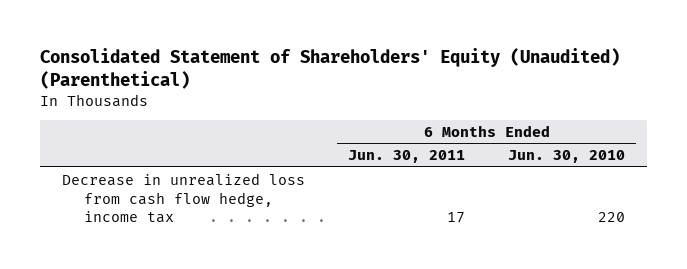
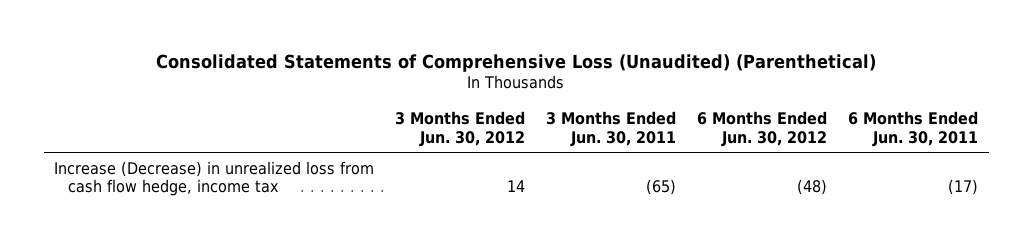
- Consolidated Statement of Shareholders' Equity (Unaudited) (Parenthetical)
+ Consolidated Statements of Comprehensive Loss (Unaudited) (Parenthetical)
- | 6 Months Ended Jun. 30, 2011 | 6 Months Ended Jun. 30, 2010
+ | 3 Months Ended Jun. 30, 2012 | 3 Months Ended Jun. 30, 2011 | 6 Months Ended Jun. 30, 2012 | 6 Months Ended Jun. 30, 2011
- Decrease in unrealized loss from cash flow hedge, income tax | 17 | 220
+ Increase (Decrease) in unrealized loss from cash flow hedge, income tax | 14 | (65) | (48) | (17)

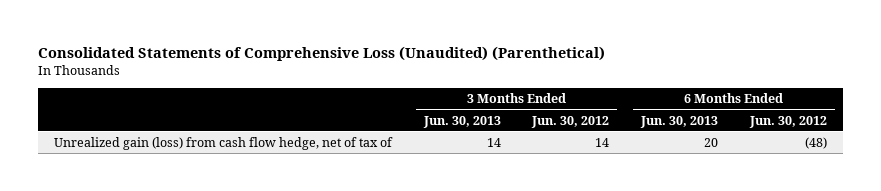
- | 3 Months Ended Jun. 30, 2012 | 3 Months Ended Jun. 30, 2011 | 6 Months Ended Jun. 30, 2012 | 6 Months Ended Jun. 30, 2011
+ | 3 Months Ended Jun. 30, 2013 | 3 Months Ended Jun. 30, 2012 | 6 Months Ended Jun. 30, 2013 | 6 Months Ended Jun. 30, 2012
- Increase (Decrease) in unrealized loss from cash flow hedge, income tax | 14 | (65) | (48) | (17)
+ Unrealized gain (loss) from cash flow hedge, net of tax of | 14 | 14 | 20 | (48)

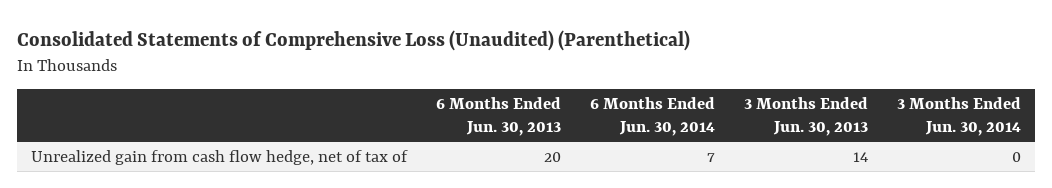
- | 3 Months Ended Jun. 30, 2013 | 3 Months Ended Jun. 30, 2012 | 6 Months Ended Jun. 30, 2013 | 6 Months Ended Jun. 30, 2012
+ | 6 Months Ended Jun. 30, 2013 | 6 Months Ended Jun. 30, 2014 | 3 Months Ended Jun. 30, 2013 | 3 Months Ended Jun. 30, 2014
- Unrealized gain (loss) from cash flow hedge, net of tax of | 14 | 14 | 20 | (48)
+ Unrealized gain from cash flow hedge, net of tax of | 20 | 7 | 14 | 0

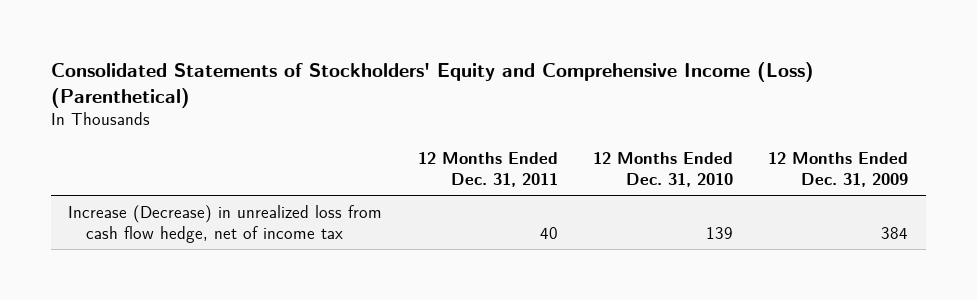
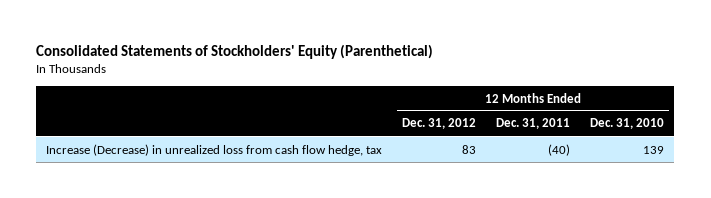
- Consolidated Statements of Stockholders' Equity and Comprehensive Income (Loss) (Parenthetical)
+ Consolidated Statements of Stockholders' Equity (Parenthetical)
- | 12 Months Ended Dec. 31, 2011 | 12 Months Ended Dec. 31, 2010 | 12 Months Ended Dec. 31, 2009
+ | 12 Months Ended Dec. 31, 2012 | 12 Months Ended Dec. 31, 2011 | 12 Months Ended Dec. 31, 2010
- Increase (Decrease) in unrealized loss from cash flow hedge, net of income tax | 40 | 139 | 384
+ Increase (Decrease) in unrealized loss from cash flow hedge, tax | 83 | (40) | 139

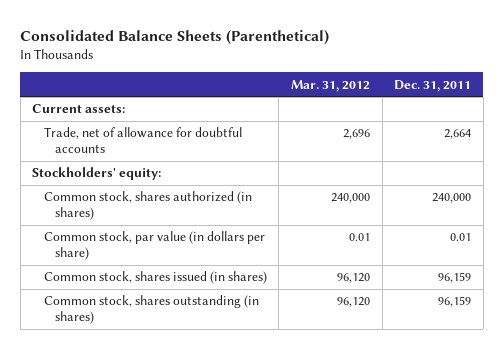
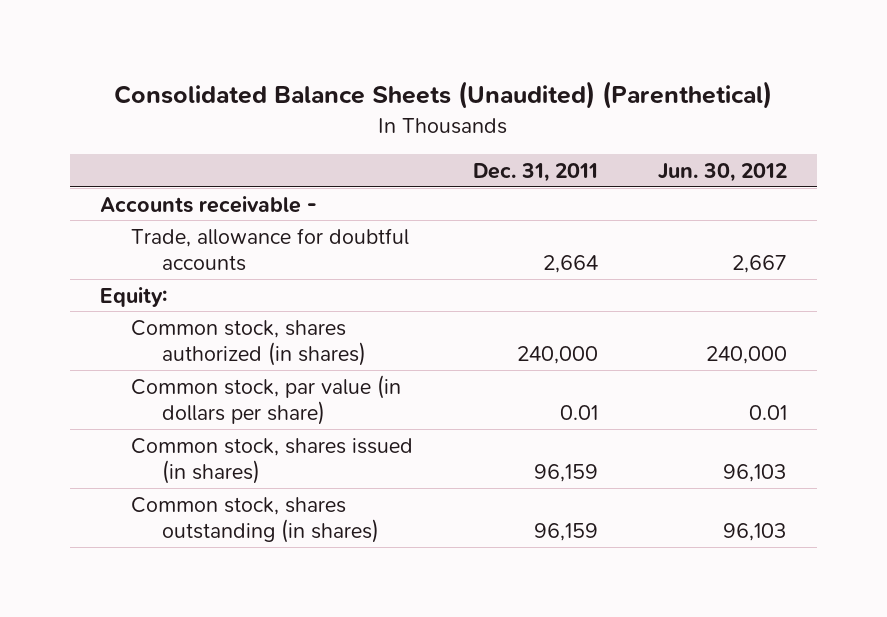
- Consolidated Balance Sheets (Parenthetical)
+ Consolidated Balance Sheets (Unaudited) (Parenthetical)
- | Mar. 31, 2012 | Dec. 31, 2011
+ | Dec. 31, 2011 | Jun. 30, 2012
- Current assets:
- Trade, net of allowance for doubtful accounts | 2,696 | 2,664
- Stockholders' equity:
+ Accounts receivable -
+ Trade, allowance for doubtful accounts | 2,664 | 2,667
+ Equity:

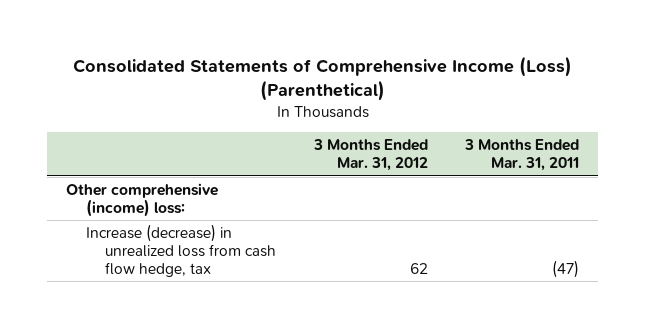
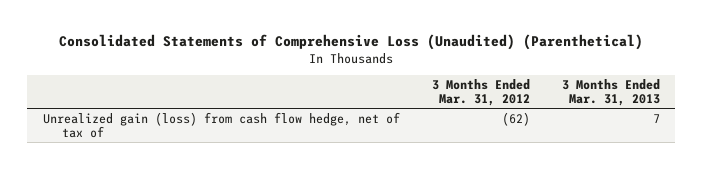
- Consolidated Statements of Comprehensive Income (Loss) (Parenthetical)
+ Consolidated Statements of Comprehensive Loss (Unaudited) (Parenthetical)
- | 3 Months Ended Mar. 31, 2012 | 3 Months Ended Mar. 31, 2011
+ | 3 Months Ended Mar. 31, 2012 | 3 Months Ended Mar. 31, 2013
- Other comprehensive (income) loss:
- Increase (decrease) in unrealized loss from cash flow hedge, tax | 62 | (47)
+ Unrealized gain (loss) from cash flow hedge, net of tax of | (62) | 7

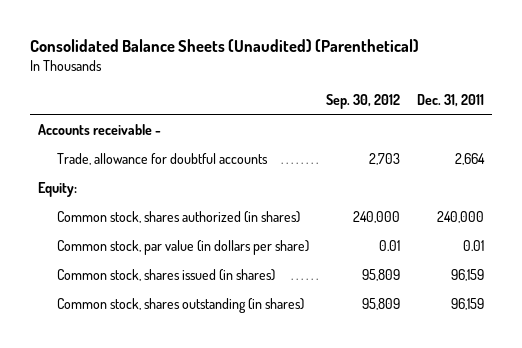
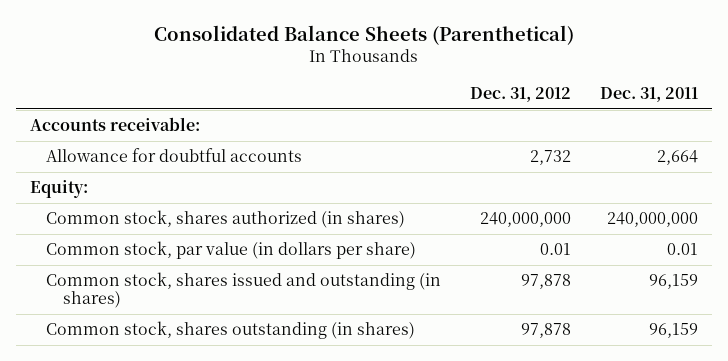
- Consolidated Balance Sheets (Unaudited) (Parenthetical)
+ Consolidated Balance Sheets (Parenthetical)
- | Sep. 30, 2012 | Dec. 31, 2011
+ | Dec. 31, 2012 | Dec. 31, 2011
- Accounts receivable -
- Trade, allowance for doubtful accounts | 2,703 | 2,664
+ Accounts receivable:
+ Allowance for doubtful accounts | 2,732 | 2,664
- Common stock, shares authorized (in shares) | 240,000 | 240,000
+ Common stock, shares authorized (in shares) | 240,000,000 | 240,000,000
- Common stock, shares issued (in shares) | 95,809 | 96,159
+ Common stock, shares issued and outstanding (in shares) | 97,878 | 96,159

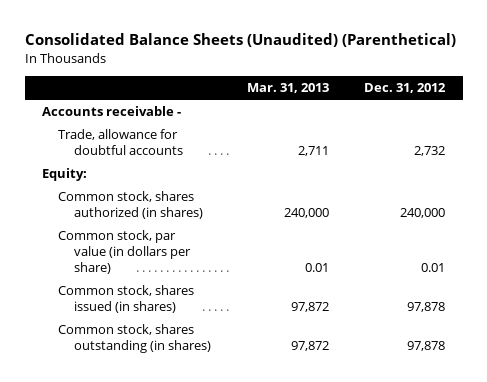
- Consolidated Balance Sheets (Parenthetical)
+ Consolidated Balance Sheets (Unaudited) (Parenthetical)
- | Dec. 31, 2012 | Dec. 31, 2011
+ | Mar. 31, 2013 | Dec. 31, 2012
- Accounts receivable:
- Allowance for doubtful accounts | 2,732 | 2,664
+ Accounts receivable -
+ Trade, allowance for doubtful accounts | 2,711 | 2,732
- Common stock, shares authorized (in shares) | 240,000,000 | 240,000,000
+ Common stock, shares authorized (in shares) | 240,000 | 240,000
- Common stock, shares issued and outstanding (in shares) | 97,878 | 96,159
+ Common stock, shares issued (in shares) | 97,872 | 97,878

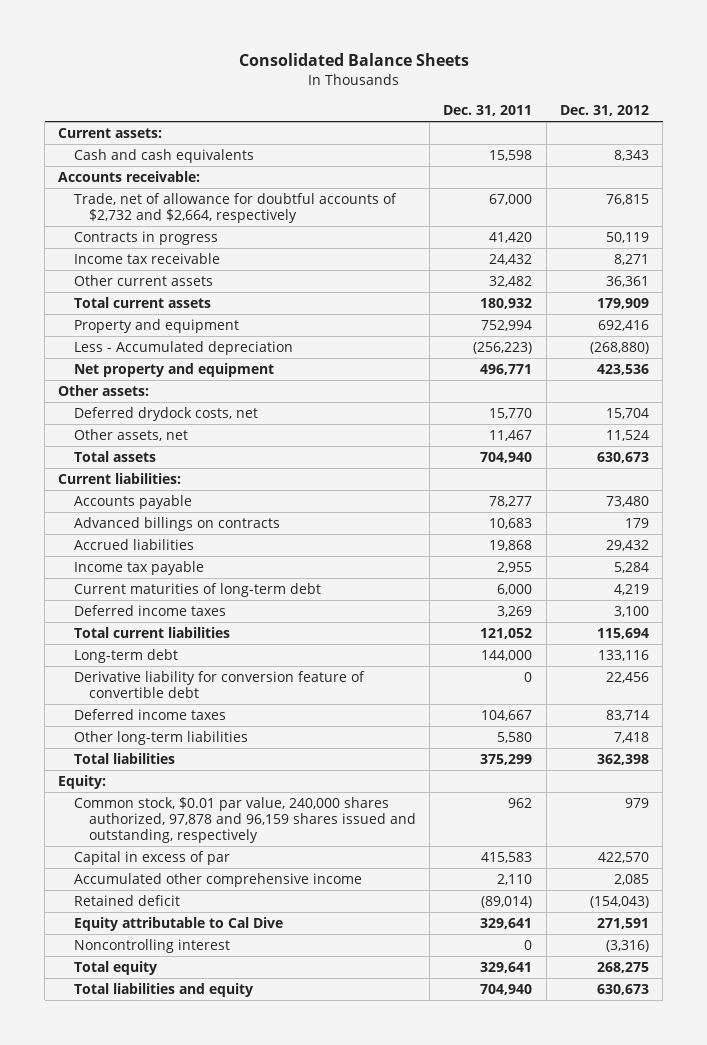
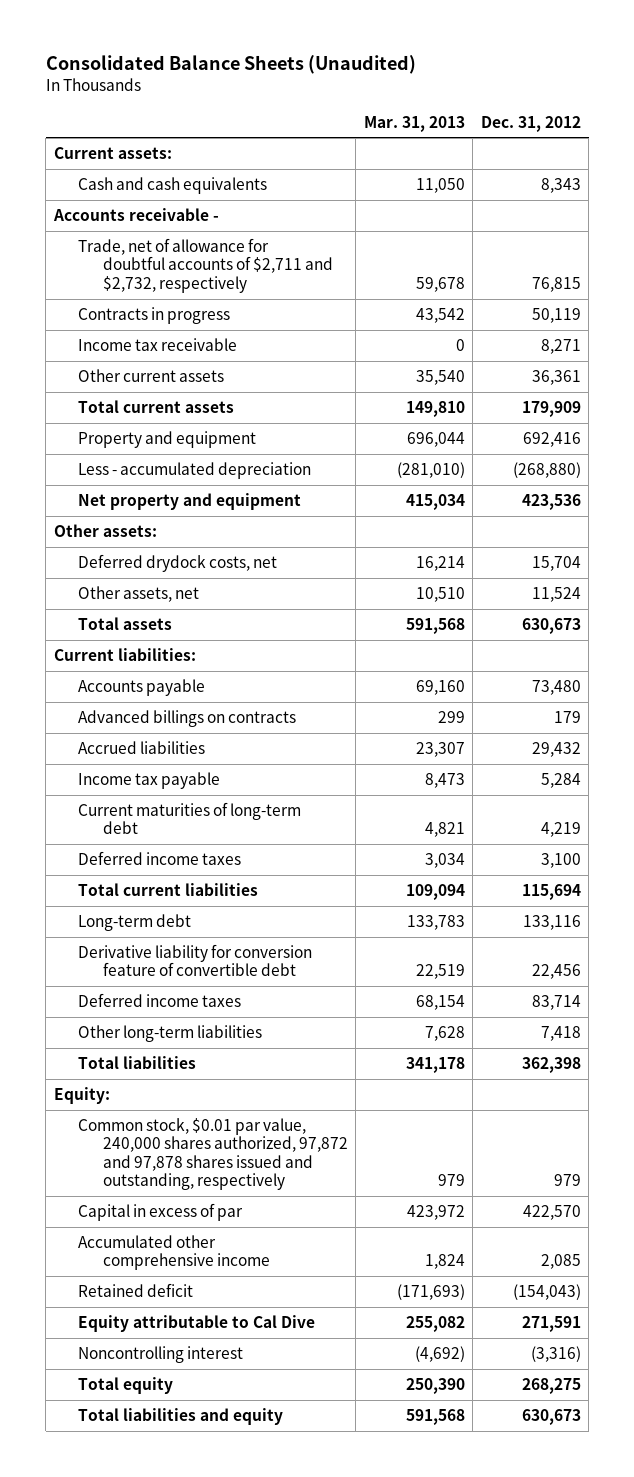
- Consolidated Balance Sheets
+ Consolidated Balance Sheets (Unaudited)
- | Dec. 31, 2011 | Dec. 31, 2012
+ | Mar. 31, 2013 | Dec. 31, 2012
- Accounts receivable:
- Trade, net of allowance for doubtful accounts of $2,732 and $2,664, respectively | 67,000 | 76,815
+ Accounts receivable -
+ Trade, net of allowance for doubtful accounts of $2,711 and $2,732, respectively | 59,678 | 76,815
- Less - Accumulated depreciation | (256,223) | (268,880)
+ Less - accumulated depreciation | (281,010) | (268,880)
- Common stock, $0.01 par value, 240,000 shares authorized, 97,878 and 96,159 shares issued and outstanding, respectively | 962 | 979
+ Common stock, $0.01 par value, 240,000 shares authorized, 97,872 and 97,878 shares issued and outstanding, respectively | 979 | 979

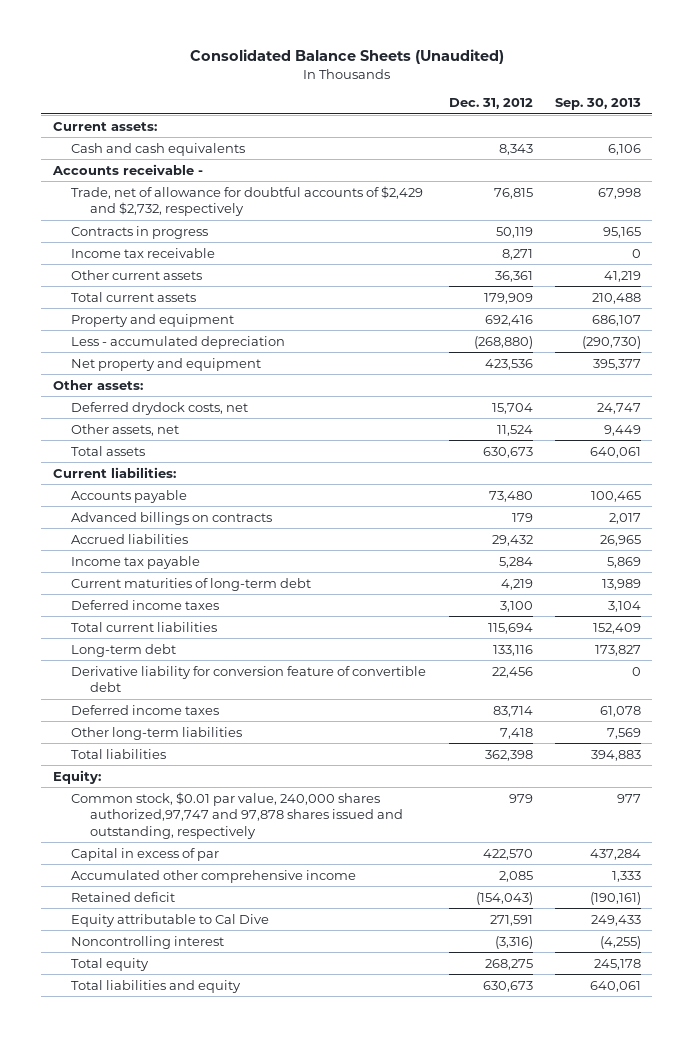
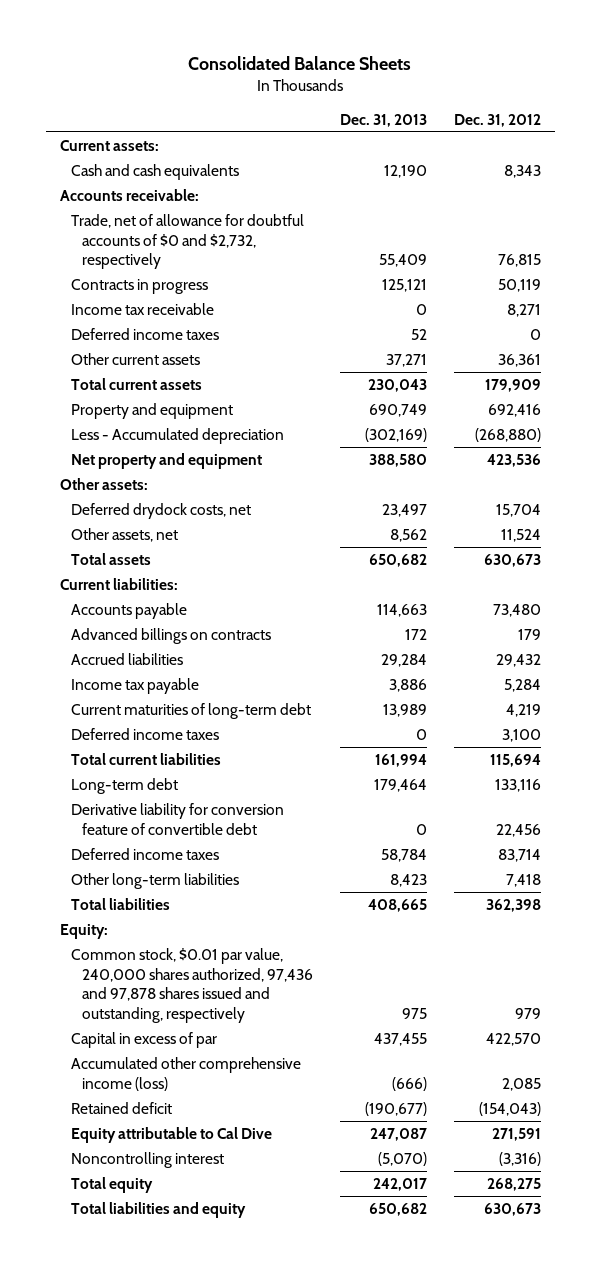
- Consolidated Balance Sheets (Unaudited)
+ Consolidated Balance Sheets
- | Dec. 31, 2012 | Sep. 30, 2013
+ | Dec. 31, 2013 | Dec. 31, 2012
- Accounts receivable -
- Trade, net of allowance for doubtful accounts of $2,429 and $2,732, respectively | 76,815 | 67,998
+ Accounts receivable:
+ Trade, net of allowance for doubtful accounts of $0 and $2,732, respectively | 55,409 | 76,815
+ Deferred income taxes | 52 | 0
- Less - accumulated depreciation | (268,880) | (290,730)
+ Less - Accumulated depreciation | (302,169) | (268,880)
- Common stock, $0.01 par value, 240,000 shares authorized,97,747 and 97,878 shares issued and outstanding, respectively | 979 | 977
+ Common stock, $0.01 par value, 240,000 shares authorized, 97,436 and 97,878 shares issued and outstanding, respectively | 975 | 979
- Accumulated other comprehensive income | 2,085 | 1,333
+ Accumulated other comprehensive income (loss) | (666) | 2,085

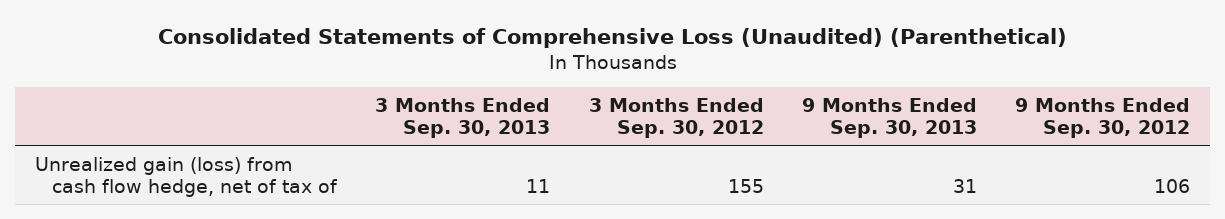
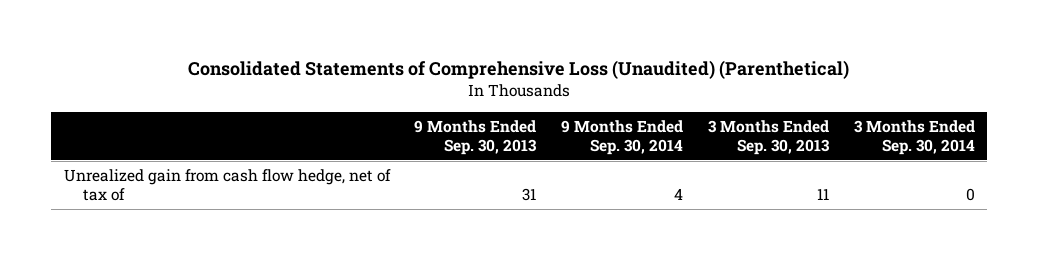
- | 3 Months Ended Sep. 30, 2013 | 3 Months Ended Sep. 30, 2012 | 9 Months Ended Sep. 30, 2013 | 9 Months Ended Sep. 30, 2012
+ | 9 Months Ended Sep. 30, 2013 | 9 Months Ended Sep. 30, 2014 | 3 Months Ended Sep. 30, 2013 | 3 Months Ended Sep. 30, 2014
- Unrealized gain (loss) from cash flow hedge, net of tax of | 11 | 155 | 31 | 106
+ Unrealized gain from cash flow hedge, net of tax of | 31 | 4 | 11 | 0

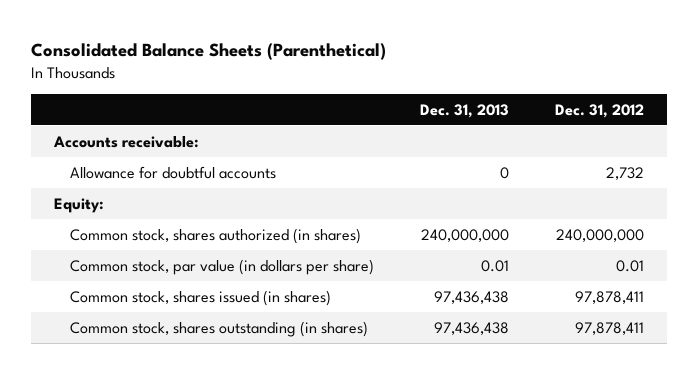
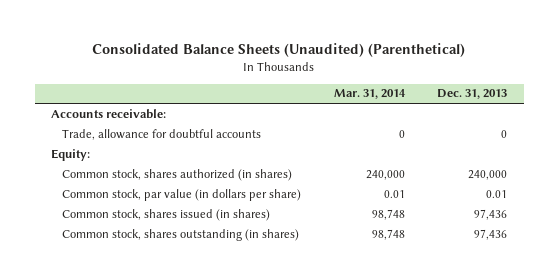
- Consolidated Balance Sheets (Parenthetical)
+ Consolidated Balance Sheets (Unaudited) (Parenthetical)
- | Dec. 31, 2013 | Dec. 31, 2012
+ | Mar. 31, 2014 | Dec. 31, 2013
- Allowance for doubtful accounts | 0 | 2,732
+ Trade, allowance for doubtful accounts | 0 | 0
- Common stock, shares authorized (in shares) | 240,000,000 | 240,000,000
+ Common stock, shares authorized (in shares) | 240,000 | 240,000
- Common stock, shares issued (in shares) | 97,436,438 | 97,878,411
- Common stock, shares outstanding (in shares) | 97,436,438 | 97,878,411
+ Common stock, shares issued (in shares) | 98,748 | 97,436
+ Common stock, shares outstanding (in shares) | 98,748 | 97,436

